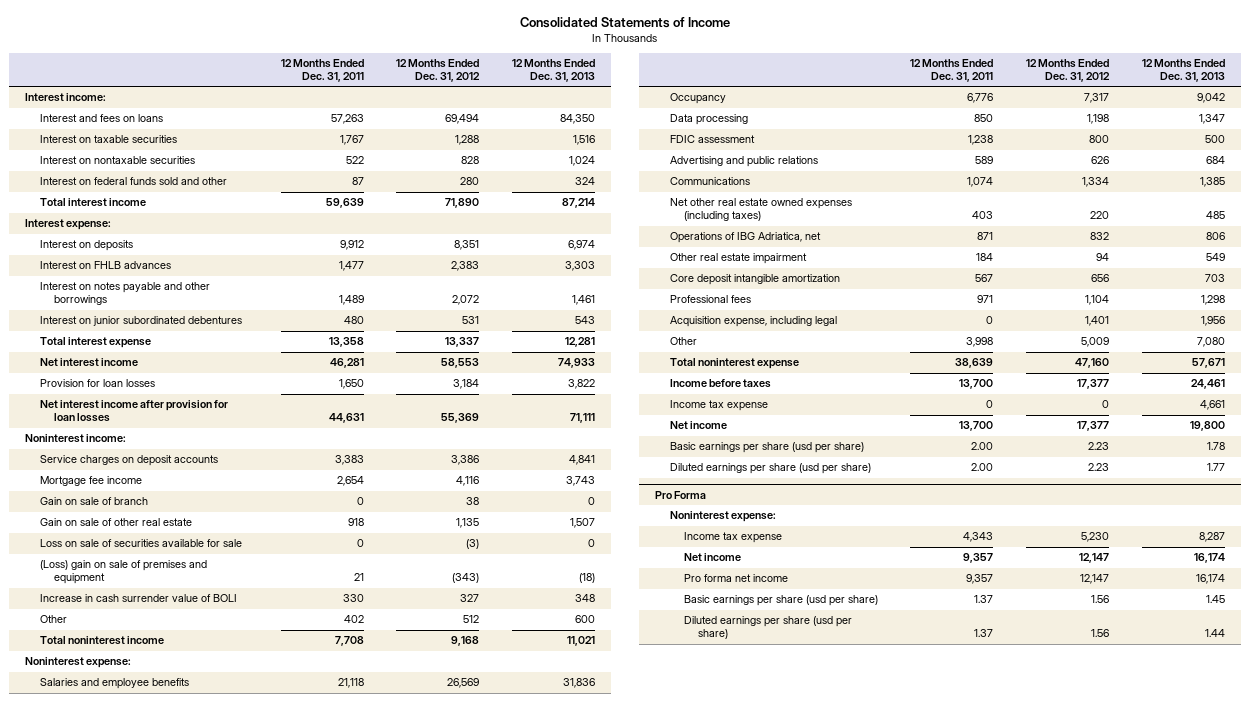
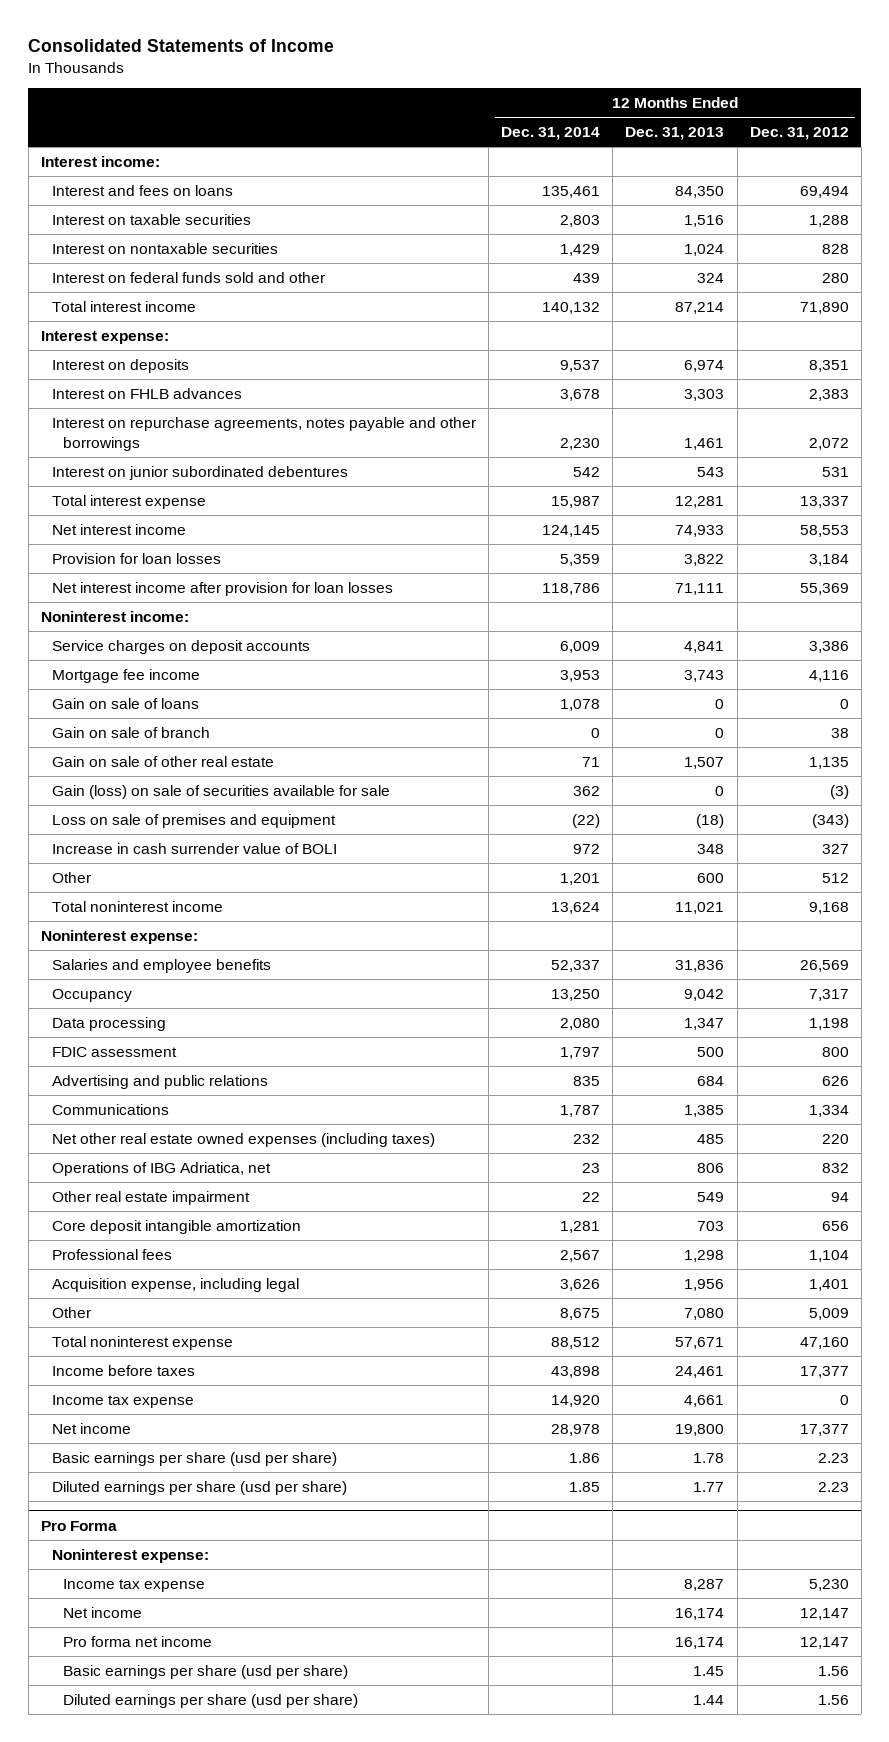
- | 12 Months Ended Dec. 31, 2011 | 12 Months Ended Dec. 31, 2012 | 12 Months Ended Dec. 31, 2013
+ | 12 Months Ended Dec. 31, 2014 | 12 Months Ended Dec. 31, 2013 | 12 Months Ended Dec. 31, 2012
- Interest on notes payable and other borrowings | 1,489 | 2,072 | 1,461
+ Interest on repurchase agreements, notes payable and other borrowings | 2,230 | 1,461 | 2,072
+ Gain on sale of loans | 1,078 | 0 | 0
- Loss on sale of securities available for sale | 0 | (3) | 0
- (Loss) gain on sale of premises and equipment | 21 | (343) | (18)
+ Gain (loss) on sale of securities available for sale | 362 | 0 | (3)
+ Loss on sale of premises and equipment | (22) | (18) | (343)

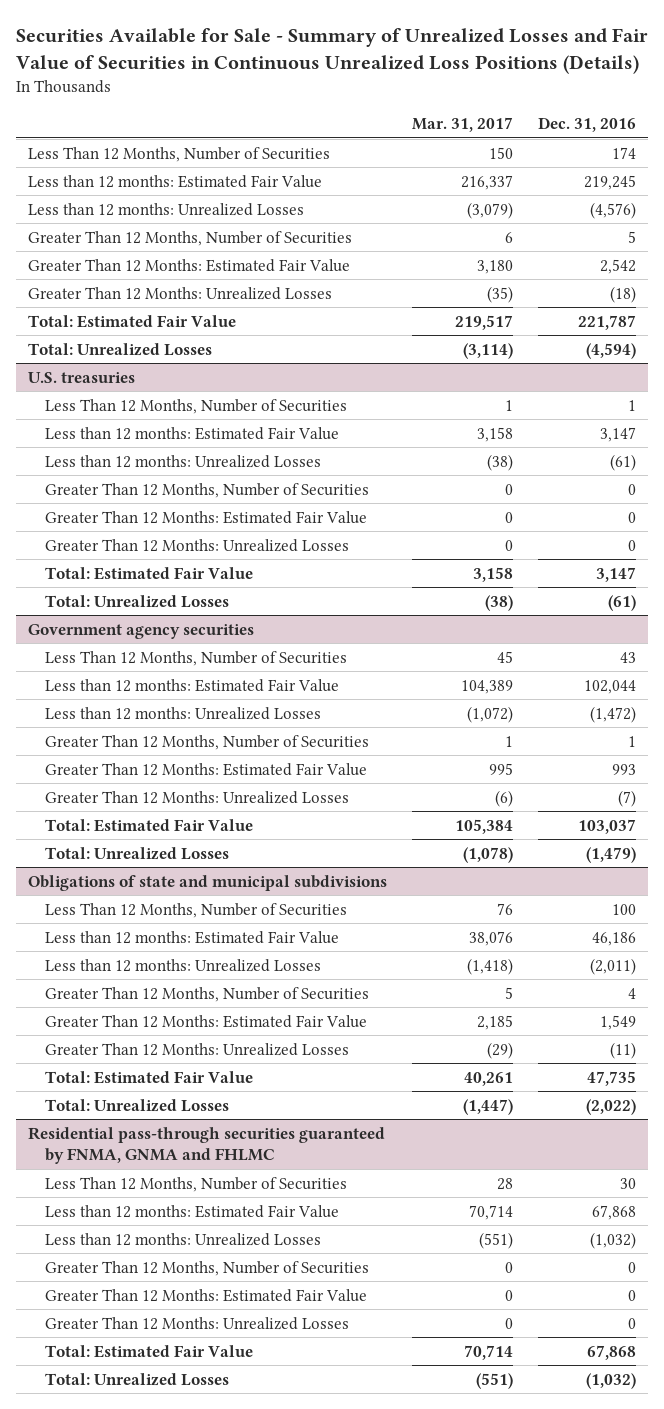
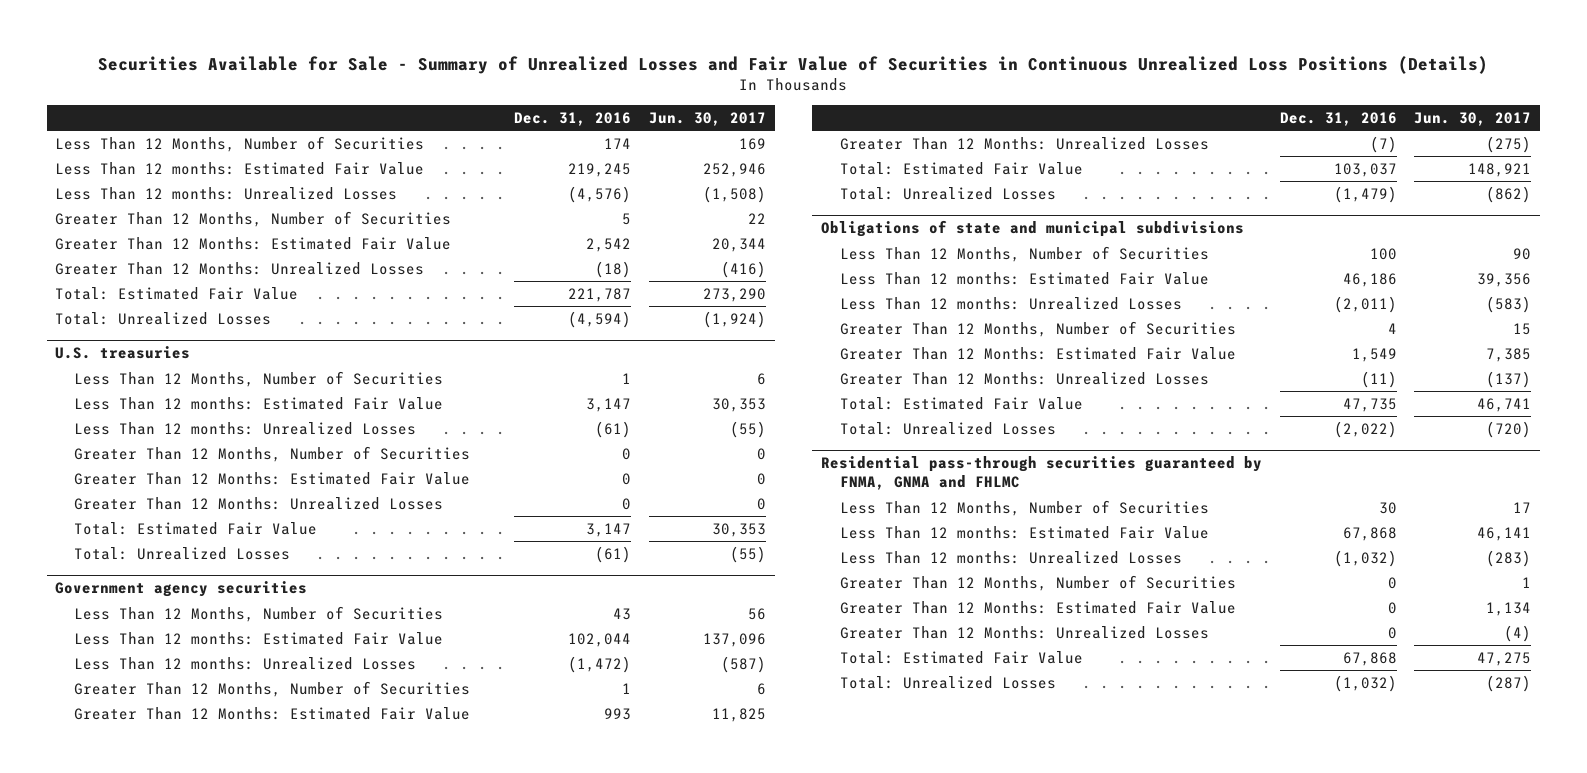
- | Mar. 31, 2017 | Dec. 31, 2016
+ | Dec. 31, 2016 | Jun. 30, 2017
- Less than 12 months: Estimated Fair Value | 216,337 | 219,245
- Less than 12 months: Unrealized Losses | (3,079) | (4,576)
+ Less Than 12 months: Estimated Fair Value | 219,245 | 252,946
+ Less Than 12 months: Unrealized Losses | (4,576) | (1,508)
@ U.S. treasuries
- Less than 12 months: Estimated Fair Value | 3,158 | 3,147
- Less than 12 months: Unrealized Losses | (38) | (61)
+ Less Than 12 months: Estimated Fair Value | 3,147 | 30,353
+ Less Than 12 months: Unrealized Losses | (61) | (55)
@ Government agency securities
- Less than 12 months: Estimated Fair Value | 104,389 | 102,044
- Less than 12 months: Unrealized Losses | (1,072) | (1,472)
+ Less Than 12 months: Estimated Fair Value | 102,044 | 137,096
+ Less Than 12 months: Unrealized Losses | (1,472) | (587)
@ Obligations of state and municipal subdivisions
- Less than 12 months: Estimated Fair Value | 38,076 | 46,186
- Less than 12 months: Unrealized Losses | (1,418) | (2,011)
+ Less Than 12 months: Estimated Fair Value | 46,186 | 39,356
+ Less Than 12 months: Unrealized Losses | (2,011) | (583)
@ Residential pass-through securities guaranteed by FNMA, GNMA and FHLMC
- Less than 12 months: Estimated Fair Value | 70,714 | 67,868
- Less than 12 months: Unrealized Losses | (551) | (1,032)
+ Less Than 12 months: Estimated Fair Value | 67,868 | 46,141
+ Less Than 12 months: Unrealized Losses | (1,032) | (283)

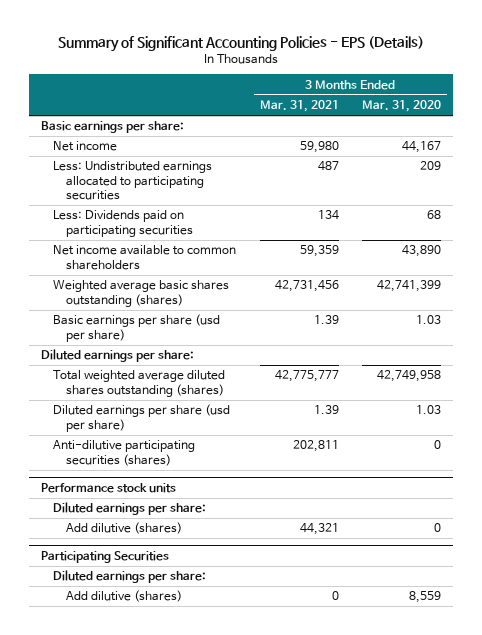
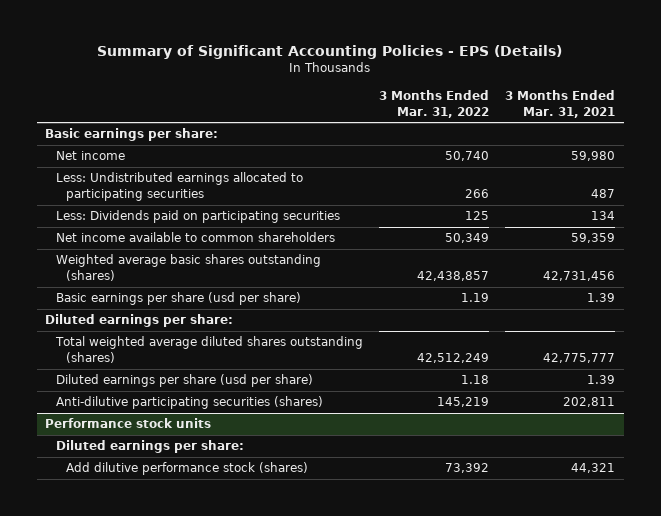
- | 3 Months Ended Mar. 31, 2021 | 3 Months Ended Mar. 31, 2020
+ | 3 Months Ended Mar. 31, 2022 | 3 Months Ended Mar. 31, 2021
@ Performance stock units
- Add dilutive (shares) | 44,321 | 0
- Participating Securities
- Diluted earnings per share:
- Add dilutive (shares) | 0 | 8,559
@ Performance stock units
+ Add dilutive performance stock (shares) | 73,392 | 44,321

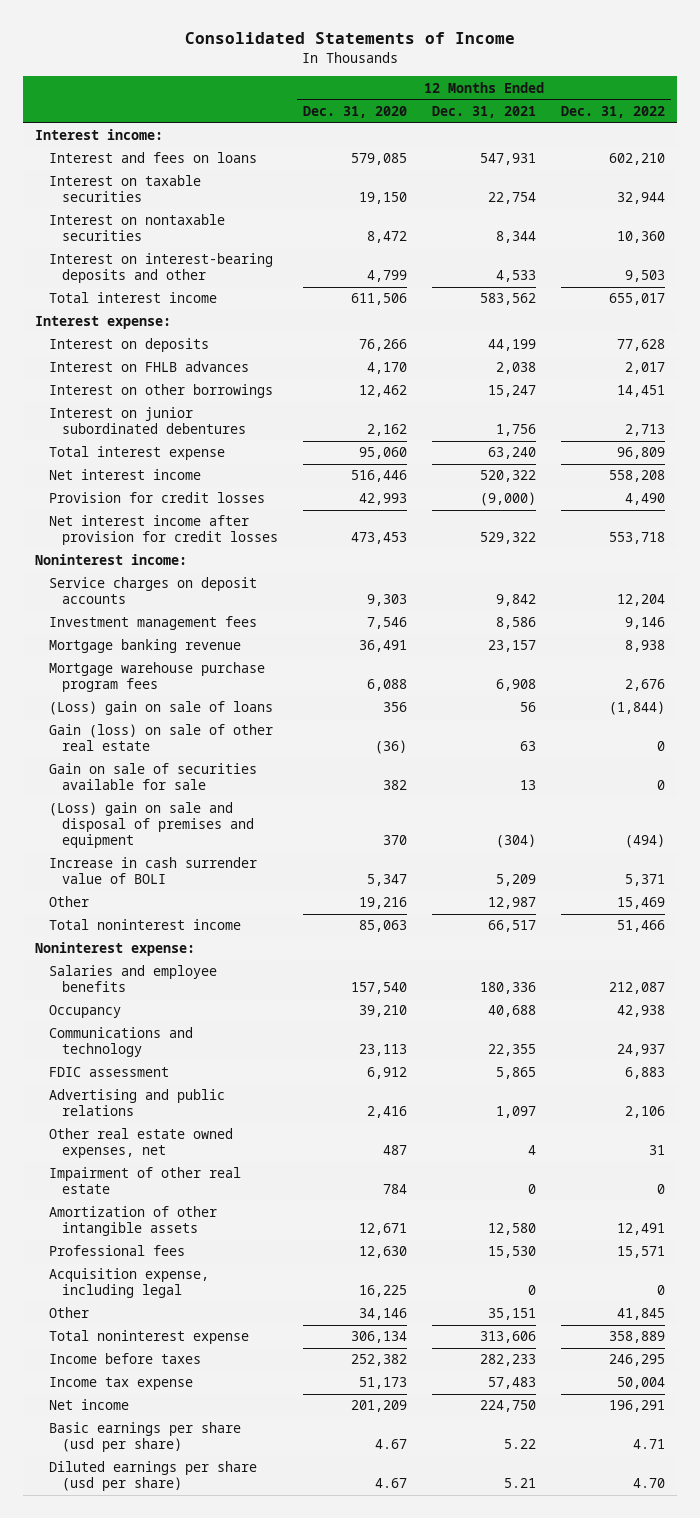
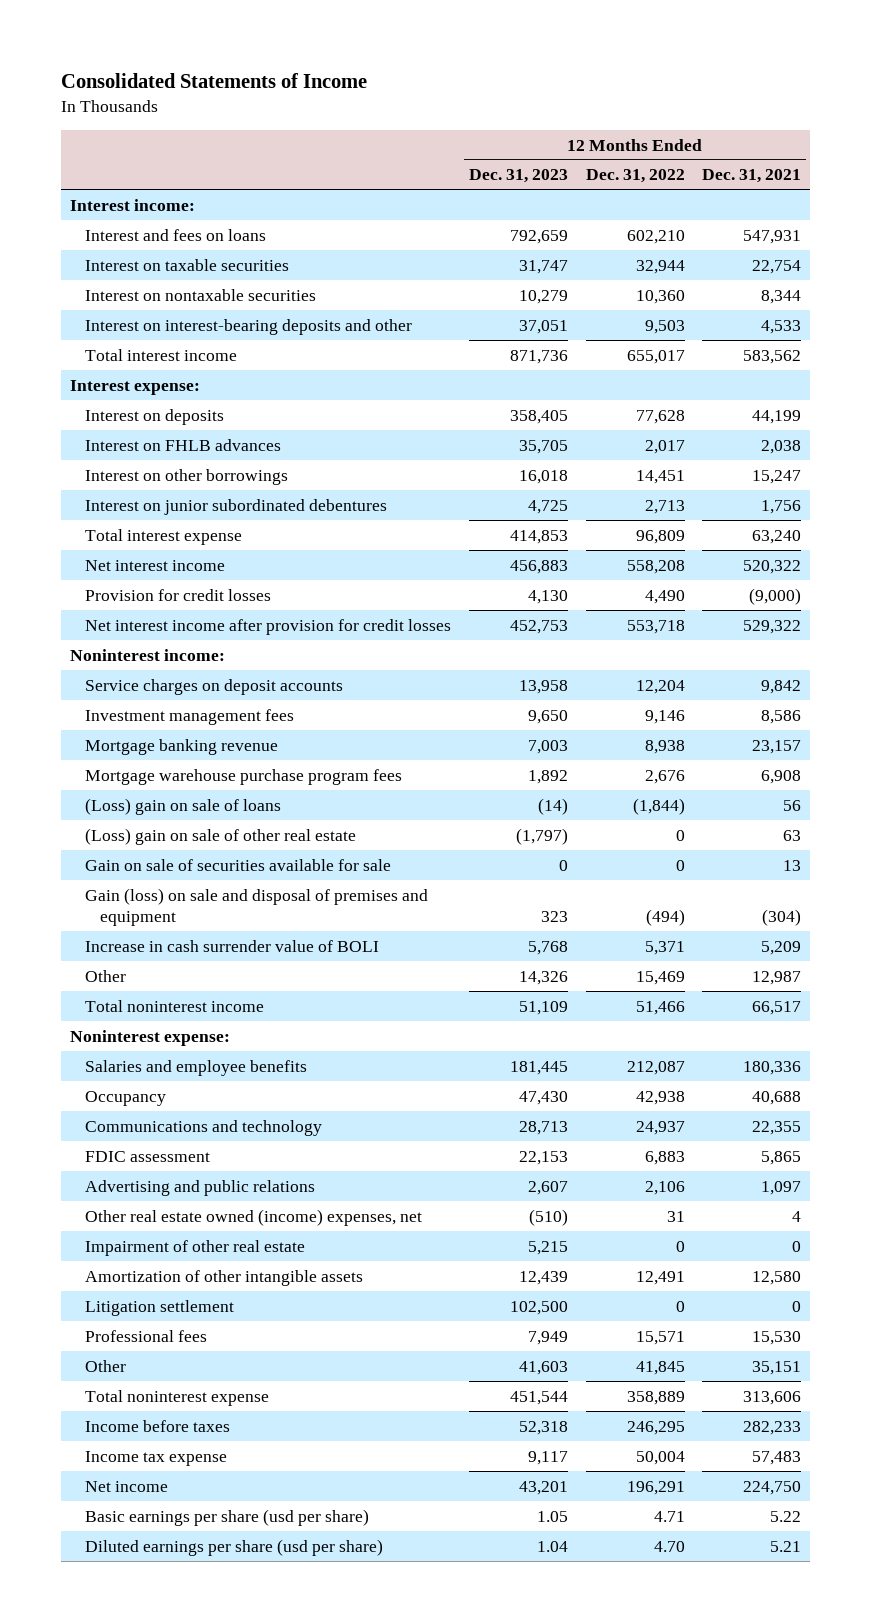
- | 12 Months Ended Dec. 31, 2020 | 12 Months Ended Dec. 31, 2021 | 12 Months Ended Dec. 31, 2022
+ | 12 Months Ended Dec. 31, 2023 | 12 Months Ended Dec. 31, 2022 | 12 Months Ended Dec. 31, 2021
- Gain (loss) on sale of other real estate | (36) | 63 | 0
+ (Loss) gain on sale of other real estate | (1,797) | 0 | 63
- (Loss) gain on sale and disposal of premises and equipment | 370 | (304) | (494)
+ Gain (loss) on sale and disposal of premises and equipment | 323 | (494) | (304)
- Other real estate owned expenses, net | 487 | 4 | 31
+ Other real estate owned (income) expenses, net | (510) | 31 | 4
+ Litigation settlement | 102,500 | 0 | 0
- Acquisition expense, including legal | 16,225 | 0 | 0

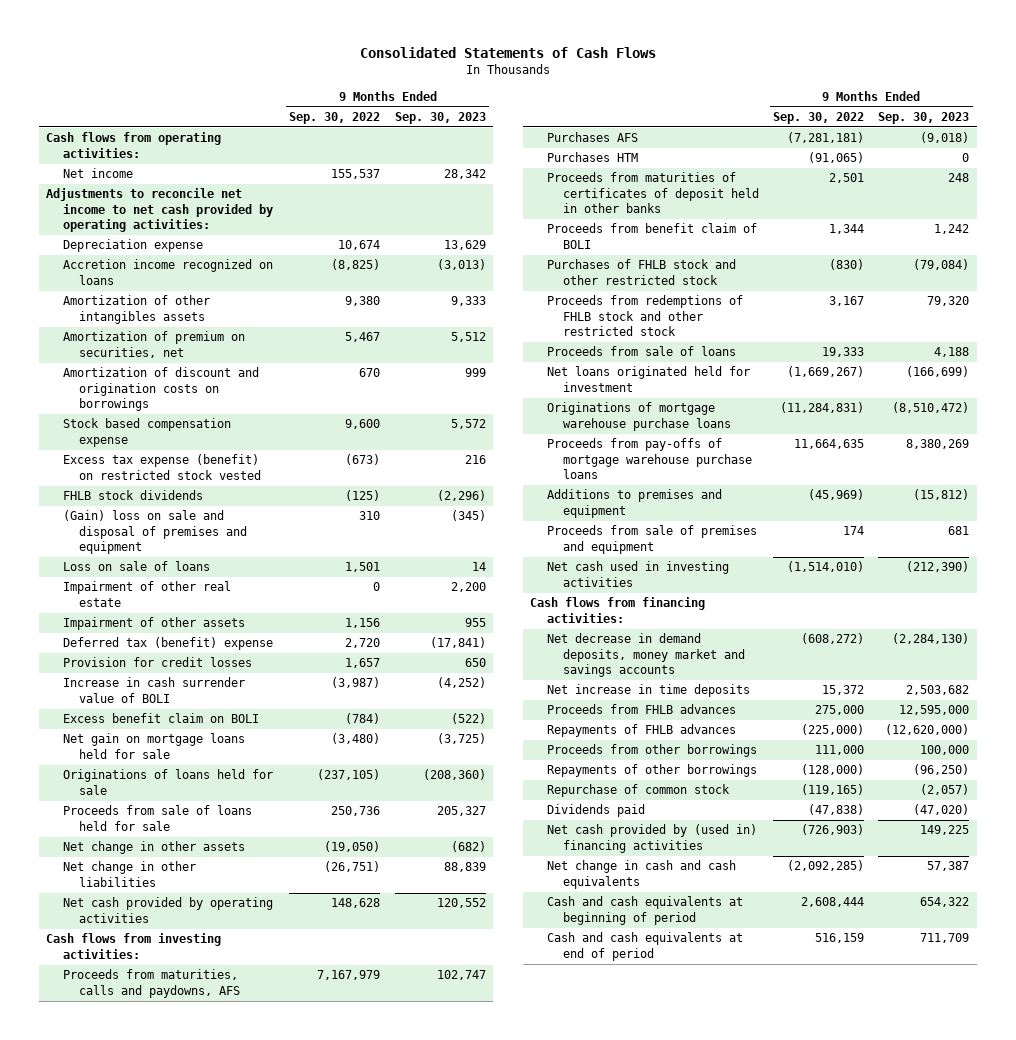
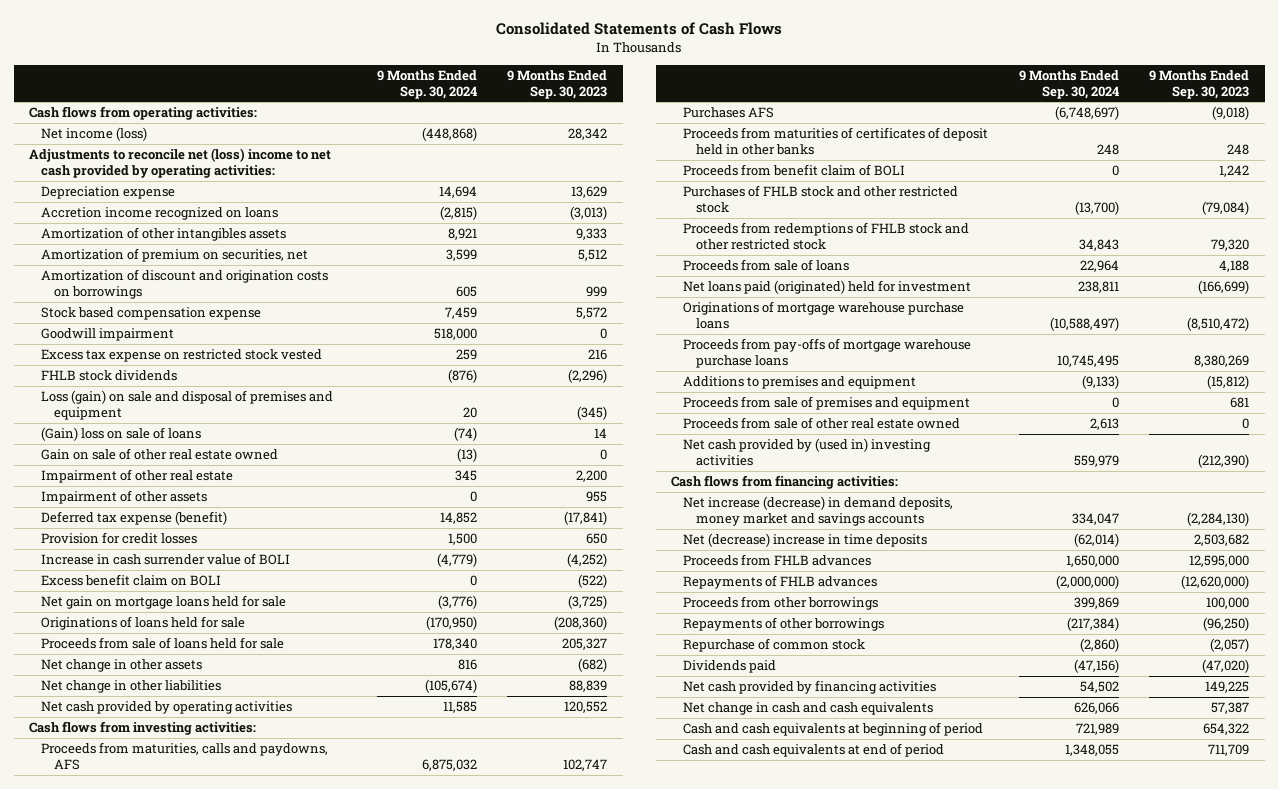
- | 9 Months Ended Sep. 30, 2022 | 9 Months Ended Sep. 30, 2023
+ | 9 Months Ended Sep. 30, 2024 | 9 Months Ended Sep. 30, 2023
- Net income | 155,537 | 28,342
- Adjustments to reconcile net income to net cash provided by operating activities:
+ Net income (loss) | (448,868) | 28,342
+ Adjustments to reconcile net (loss) income to net cash provided by operating activities:
- Excess tax expense (benefit) on restricted stock vested | (673) | 216
+ Goodwill impairment | 518,000 | 0
+ Excess tax expense on restricted stock vested | 259 | 216
- (Gain) loss on sale and disposal of premises and equipment | 310 | (345)
- Loss on sale of loans | 1,501 | 14
+ Loss (gain) on sale and disposal of premises and equipment | 20 | (345)
+ (Gain) loss on sale of loans | (74) | 14
+ Gain on sale of other real estate owned | (13) | 0
- Deferred tax (benefit) expense | 2,720 | (17,841)
+ Deferred tax expense (benefit) | 14,852 | (17,841)
- Purchases HTM | (91,065) | 0
- Net loans originated held for investment | (1,669,267) | (166,699)
+ Net loans paid (originated) held for investment | 238,811 | (166,699)
- Net cash used in investing activities | (1,514,010) | (212,390)
+ Proceeds from sale of other real estate owned | 2,613 | 0
+ Net cash provided by (used in) investing activities | 559,979 | (212,390)
- Net decrease in demand deposits, money market and savings accounts | (608,272) | (2,284,130)
- Net increase in time deposits | 15,372 | 2,503,682
+ Net increase (decrease) in demand deposits, money market and savings accounts | 334,047 | (2,284,130)
+ Net (decrease) increase in time deposits | (62,014) | 2,503,682
- Net cash provided by (used in) financing activities | (726,903) | 149,225
+ Net cash provided by financing activities | 54,502 | 149,225

